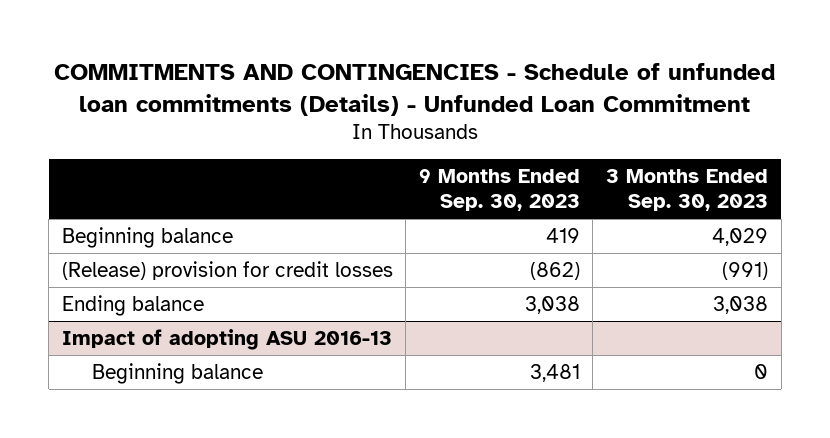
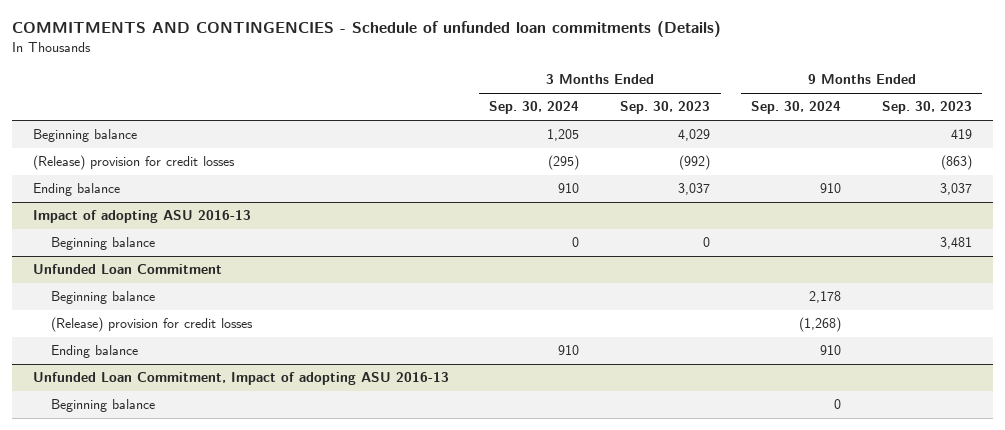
- COMMITMENTS AND CONTINGENCIES - Schedule of unfunded loan commitments (Details) - Unfunded Loan Commitment
+ COMMITMENTS AND CONTINGENCIES - Schedule of unfunded loan commitments (Details)
- | 9 Months Ended Sep. 30, 2023 | 3 Months Ended Sep. 30, 2023
+ | 3 Months Ended Sep. 30, 2024 | 3 Months Ended Sep. 30, 2023 | 9 Months Ended Sep. 30, 2024 | 9 Months Ended Sep. 30, 2023
- (Release) provision for credit losses | (862) | (991)
- Ending balance | 3,038 | 3,038
+ (Release) provision for credit losses | (295) | (992) | | (863)
+ Ending balance | 910 | 3,037 | 910 | 3,037
+ Unfunded Loan Commitment
+ Beginning balance | | | 2,178 |
+ (Release) provision for credit losses | | | (1,268) |
+ Ending balance | 910 | | 910 |
+ Unfunded Loan Commitment, Impact of adopting ASU 2016-13
+ Beginning balance | | | 0 |

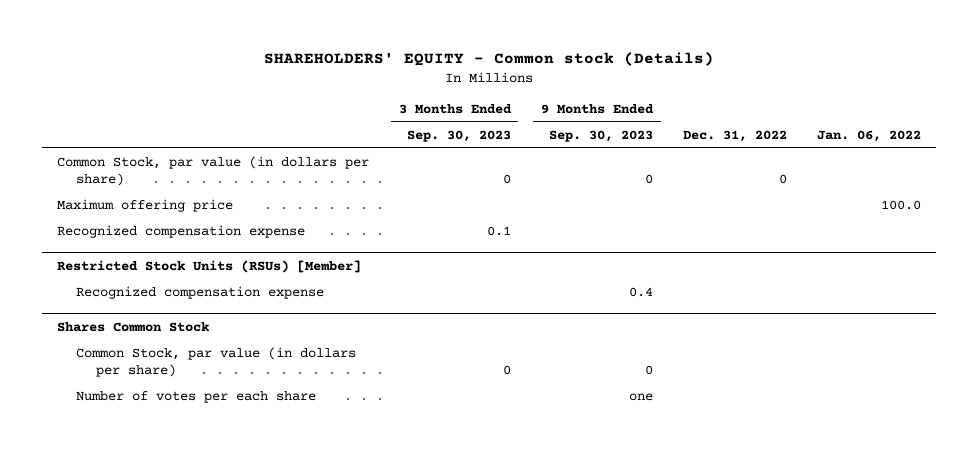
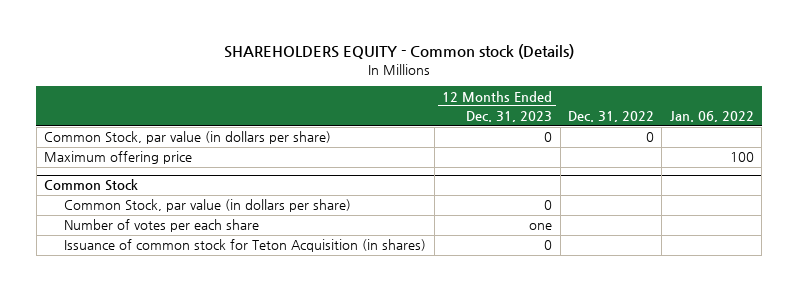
- SHAREHOLDERS' EQUITY - Common stock (Details)
+ SHAREHOLDERS EQUITY - Common stock (Details)
- | 3 Months Ended Sep. 30, 2023 | 9 Months Ended Sep. 30, 2023 | Dec. 31, 2022 | Jan. 06, 2022
+ | 12 Months Ended Dec. 31, 2023 | Dec. 31, 2022 | Jan. 06, 2022
- Maximum offering price | | | | 100.0
- Recognized compensation expense | 0.1 | | |
- Restricted Stock Units (RSUs) [Member]
- Recognized compensation expense | | 0.4 | |
- Shares Common Stock
+ Maximum offering price | | | 100
+ Common Stock
+ Issuance of common stock for Teton Acquisition (in shares) | 0 | |

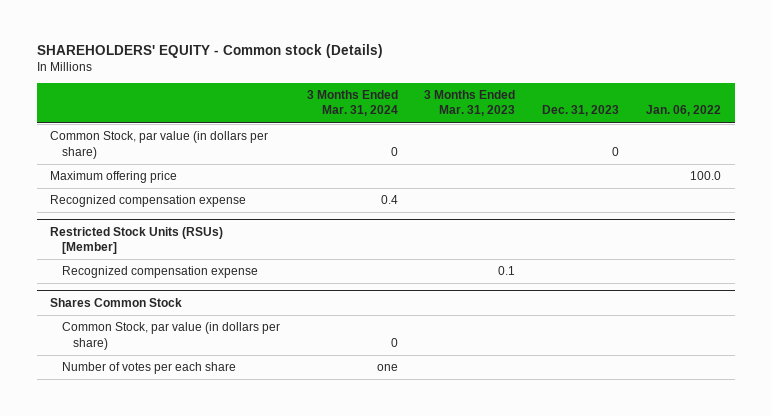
- SHAREHOLDERS EQUITY - Common stock (Details)
+ SHAREHOLDERS' EQUITY - Common stock (Details)
- | 12 Months Ended Dec. 31, 2023 | Dec. 31, 2022 | Jan. 06, 2022
+ | 3 Months Ended Mar. 31, 2024 | 3 Months Ended Mar. 31, 2023 | Dec. 31, 2023 | Jan. 06, 2022
- Maximum offering price | | | 100
- Common Stock
+ Maximum offering price | | | | 100.0
+ Recognized compensation expense | 0.4 | | |
+ Restricted Stock Units (RSUs) [Member]
+ Recognized compensation expense | | 0.1 | |
+ Shares Common Stock
- Issuance of common stock for Teton Acquisition (in shares) | 0 | |

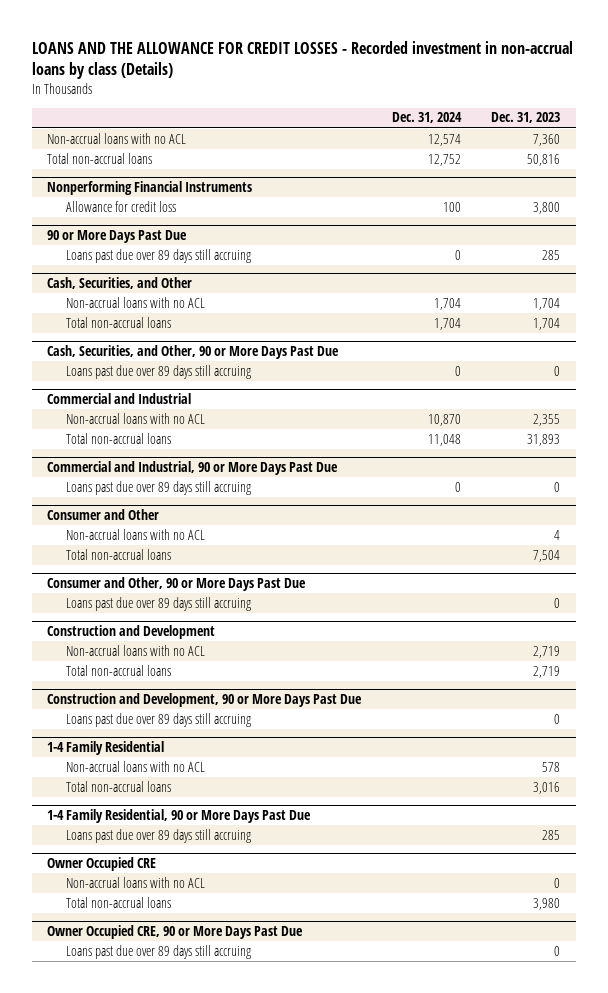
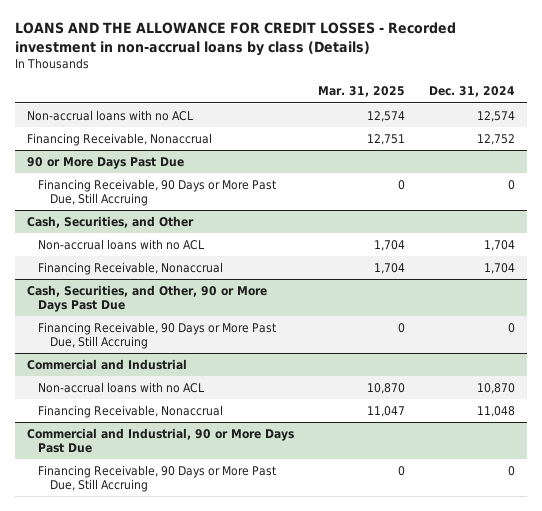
- | Dec. 31, 2024 | Dec. 31, 2023
+ | Mar. 31, 2025 | Dec. 31, 2024
- Total non-accrual loans | 12,752 | 50,816
- Nonperforming Financial Instruments
- Allowance for credit loss | 100 | 3,800
+ Financing Receivable, Nonaccrual | 12,751 | 12,752
@ 90 or More Days Past Due
- Loans past due over 89 days still accruing | 0 | 285
+ Financing Receivable, 90 Days or More Past Due, Still Accruing | 0 | 0
@ Cash, Securities, and Other
- Total non-accrual loans | 1,704 | 1,704
+ Financing Receivable, Nonaccrual | 1,704 | 1,704
@ Cash, Securities, and Other, 90 or More Days Past Due
- Loans past due over 89 days still accruing | 0 | 0
+ Financing Receivable, 90 Days or More Past Due, Still Accruing | 0 | 0
@ Commercial and Industrial
- Total non-accrual loans | 11,048 | 31,893
+ Financing Receivable, Nonaccrual | 11,047 | 11,048
@ Commercial and Industrial, 90 or More Days Past Due
- Loans past due over 89 days still accruing | 0 | 0
- Consumer and Other
- Non-accrual loans with no ACL | | 4
- Total non-accrual loans | | 7,504
- Consumer and Other, 90 or More Days Past Due
- Loans past due over 89 days still accruing | | 0
- Construction and Development
- Non-accrual loans with no ACL | | 2,719
- Total non-accrual loans | | 2,719
- Construction and Development, 90 or More Days Past Due
- Loans past due over 89 days still accruing | | 0
- 1-4 Family Residential
- Non-accrual loans with no ACL | | 578
- Total non-accrual loans | | 3,016
- 1-4 Family Residential, 90 or More Days Past Due
- Loans past due over 89 days still accruing | | 285
- Owner Occupied CRE
- Non-accrual loans with no ACL | | 0
- Total non-accrual loans | | 3,980
- Owner Occupied CRE, 90 or More Days Past Due
- Loans past due over 89 days still accruing | | 0
@ Commercial and Industrial, 90 or More Days Past Due
+ Financing Receivable, 90 Days or More Past Due, Still Accruing | 0 | 0

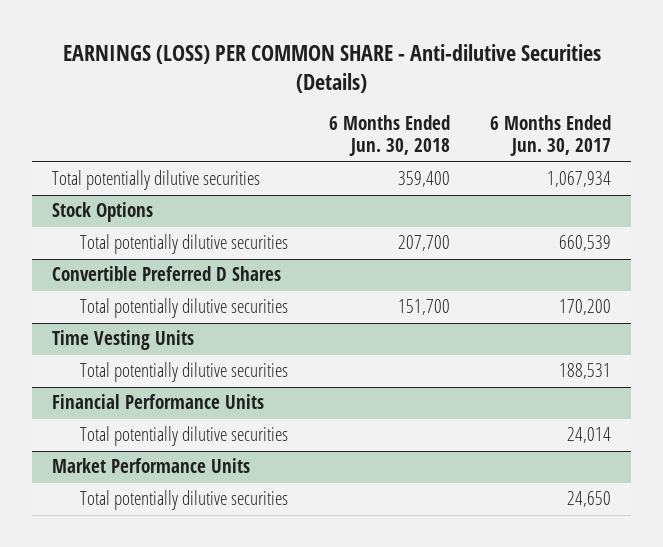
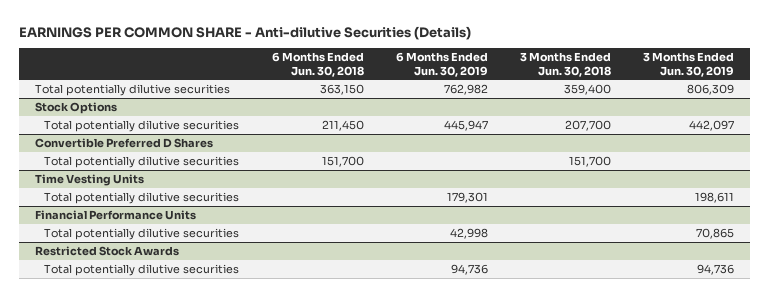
- EARNINGS (LOSS) PER COMMON SHARE - Anti-dilutive Securities (Details)
+ EARNINGS PER COMMON SHARE - Anti-dilutive Securities (Details)
- | 6 Months Ended Jun. 30, 2018 | 6 Months Ended Jun. 30, 2017
+ | 6 Months Ended Jun. 30, 2018 | 6 Months Ended Jun. 30, 2019 | 3 Months Ended Jun. 30, 2018 | 3 Months Ended Jun. 30, 2019
- Total potentially dilutive securities | 359,400 | 1,067,934
+ Total potentially dilutive securities | 363,150 | 762,982 | 359,400 | 806,309
@ Stock Options
- Total potentially dilutive securities | 207,700 | 660,539
+ Total potentially dilutive securities | 211,450 | 445,947 | 207,700 | 442,097
- Market Performance Units
- Total potentially dilutive securities | | 24,650
+ Restricted Stock Awards
+ Total potentially dilutive securities | | 94,736 | | 94,736

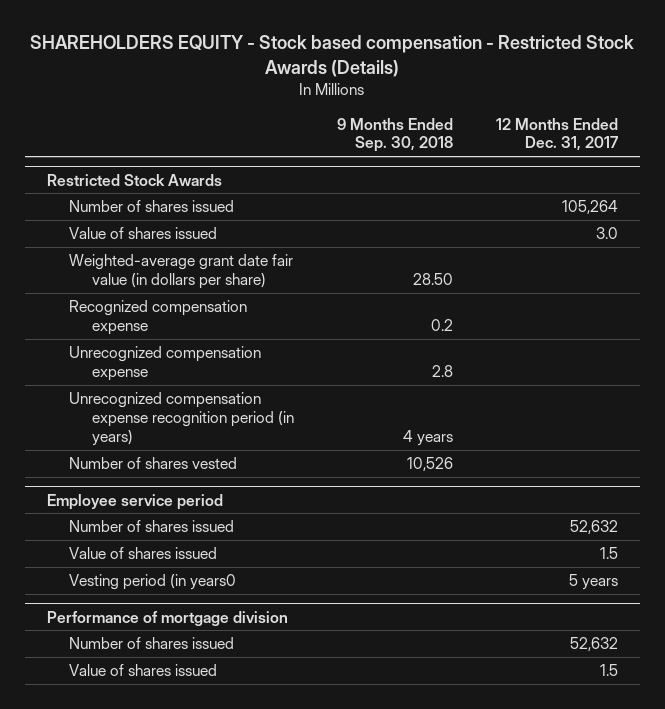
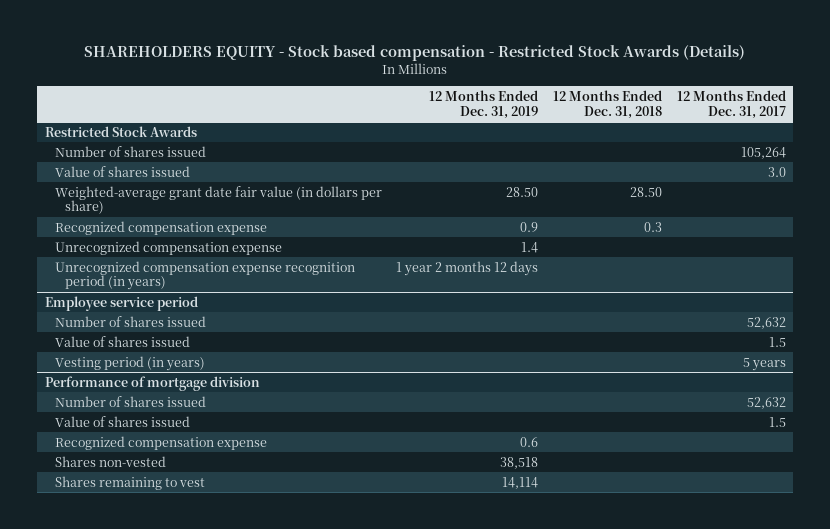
- | 9 Months Ended Sep. 30, 2018 | 12 Months Ended Dec. 31, 2017
+ | 12 Months Ended Dec. 31, 2019 | 12 Months Ended Dec. 31, 2018 | 12 Months Ended Dec. 31, 2017
@ Restricted Stock Awards
- Number of shares vested | 10,526 |
@ Employee service period
- Vesting period (in years0 | | 5 years
+ Vesting period (in years) | | | 5 years
@ Performance of mortgage division
+ Recognized compensation expense | 0.6 | |
+ Shares non-vested | 38,518 | |
+ Shares remaining to vest | 14,114 | |

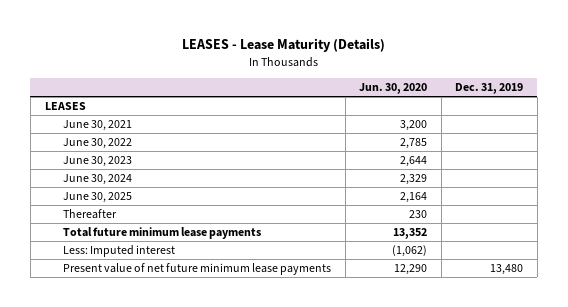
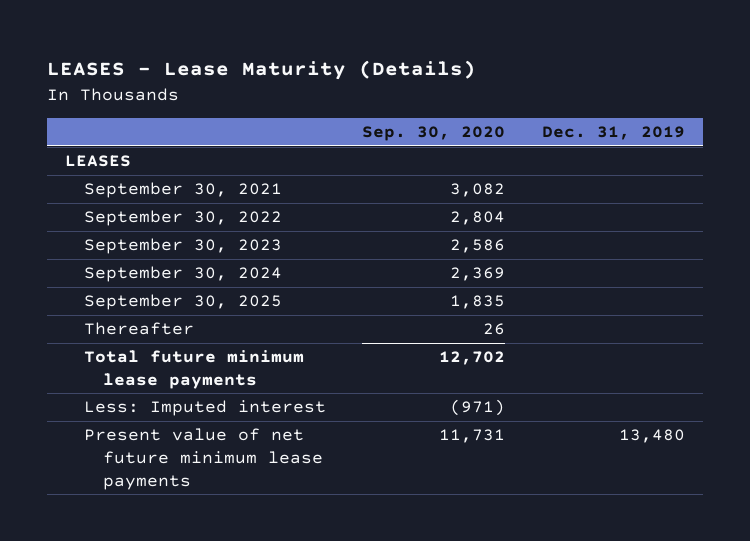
- | Jun. 30, 2020 | Dec. 31, 2019
+ | Sep. 30, 2020 | Dec. 31, 2019
- June 30, 2021 | 3,200 |
- June 30, 2022 | 2,785 |
- June 30, 2023 | 2,644 |
- June 30, 2024 | 2,329 |
- June 30, 2025 | 2,164 |
+ September 30, 2021 | 3,082 |
+ September 30, 2022 | 2,804 |
+ September 30, 2023 | 2,586 |
+ September 30, 2024 | 2,369 |
+ September 30, 2025 | 1,835 |

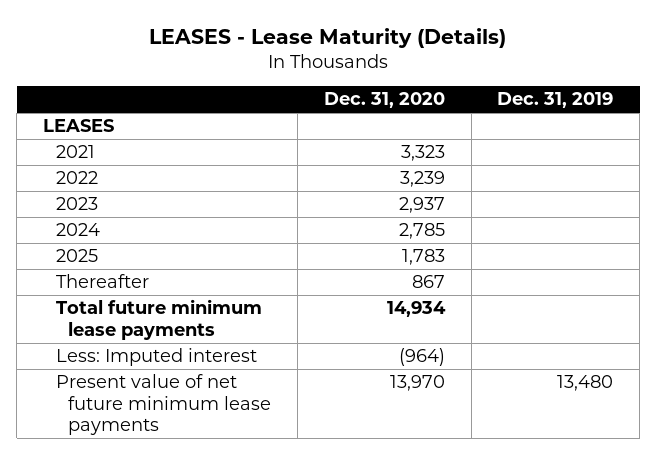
- | Sep. 30, 2020 | Dec. 31, 2019
+ | Dec. 31, 2020 | Dec. 31, 2019
- September 30, 2021 | 3,082 |
- September 30, 2022 | 2,804 |
- September 30, 2023 | 2,586 |
- September 30, 2024 | 2,369 |
- September 30, 2025 | 1,835 |
+ 2021 | 3,323 |
+ 2022 | 3,239 |
+ 2023 | 2,937 |
+ 2024 | 2,785 |
+ 2025 | 1,783 |

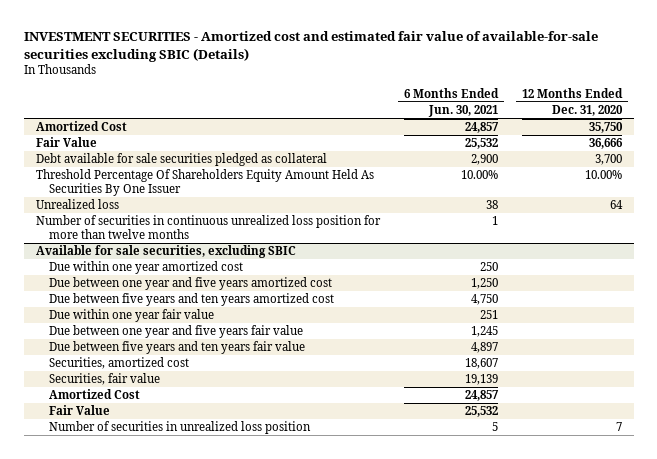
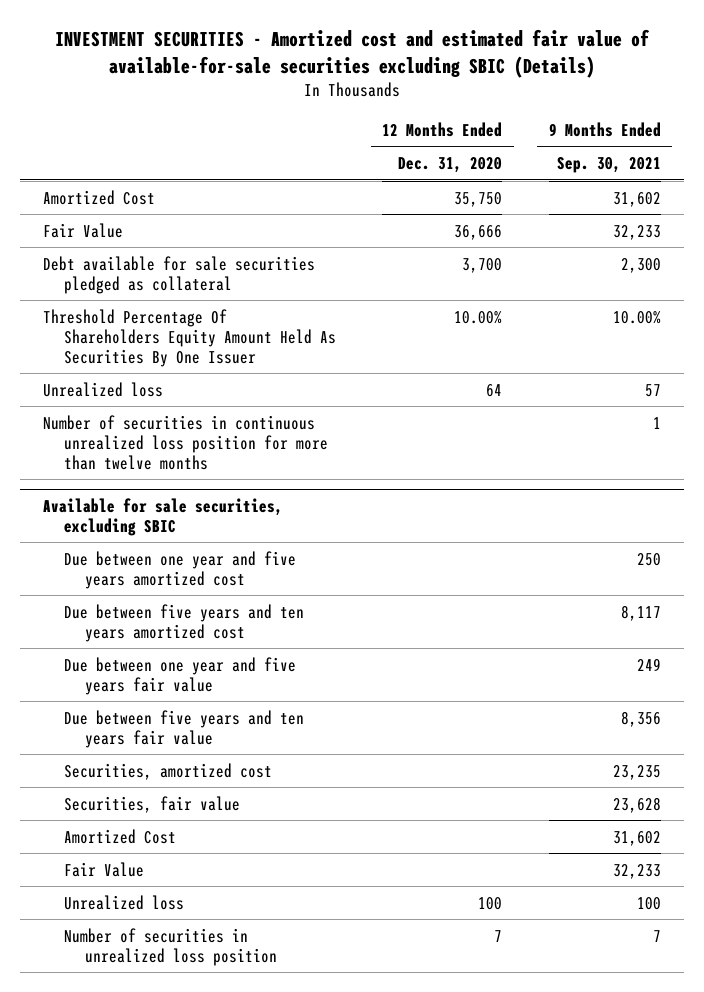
- | 6 Months Ended Jun. 30, 2021 | 12 Months Ended Dec. 31, 2020
+ | 12 Months Ended Dec. 31, 2020 | 9 Months Ended Sep. 30, 2021
@ Available for sale securities, excluding SBIC
- Due within one year amortized cost | 250 |
- Due within one year fair value | 251 |
+ Unrealized loss | 100 | 100

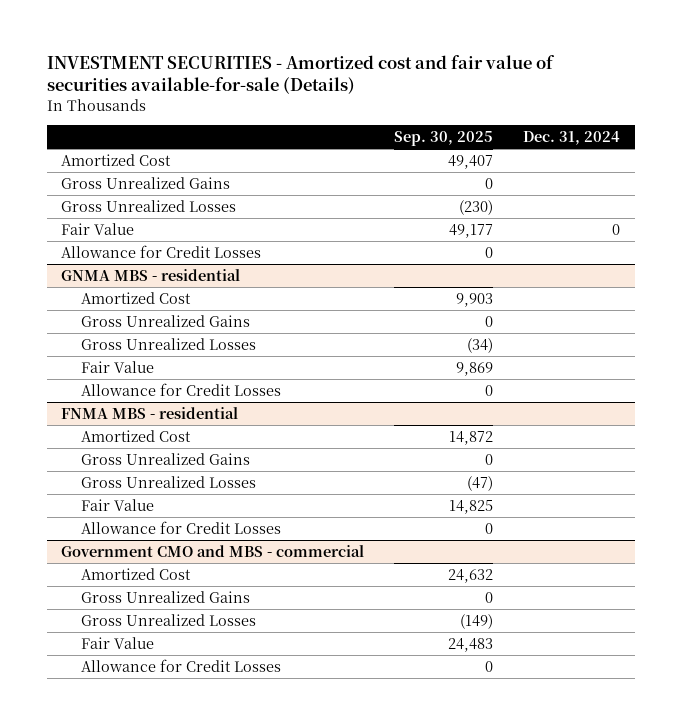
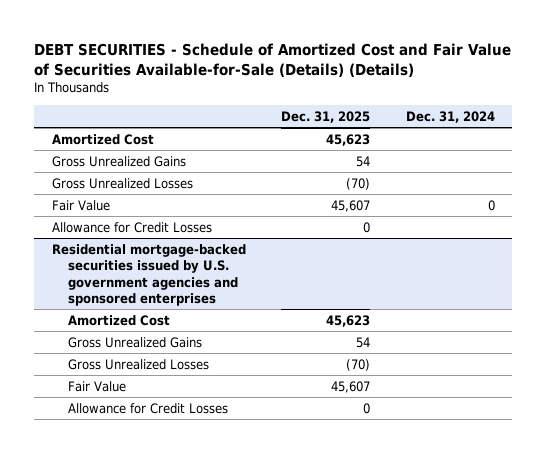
- INVESTMENT SECURITIES - Amortized cost and fair value of securities available-for-sale (Details)
+ DEBT SECURITIES - Schedule of Amortized Cost and Fair Value of Securities Available-for-Sale (Details) (Details)
- | Sep. 30, 2025 | Dec. 31, 2024
+ | Dec. 31, 2025 | Dec. 31, 2024
- GNMA MBS - residential
- Amortized Cost | 9,903 |
- Gross Unrealized Gains | 0 |
- Gross Unrealized Losses | (34) |
- Fair Value | 9,869 |
- Allowance for Credit Losses | 0 |
- FNMA MBS - residential
- Amortized Cost | 14,872 |
- Gross Unrealized Gains | 0 |
- Gross Unrealized Losses | (47) |
- Fair Value | 14,825 |
- Allowance for Credit Losses | 0 |
- Government CMO and MBS - commercial
+ Residential mortgage-backed securities issued by U.S. government agencies and sponsored enterprises

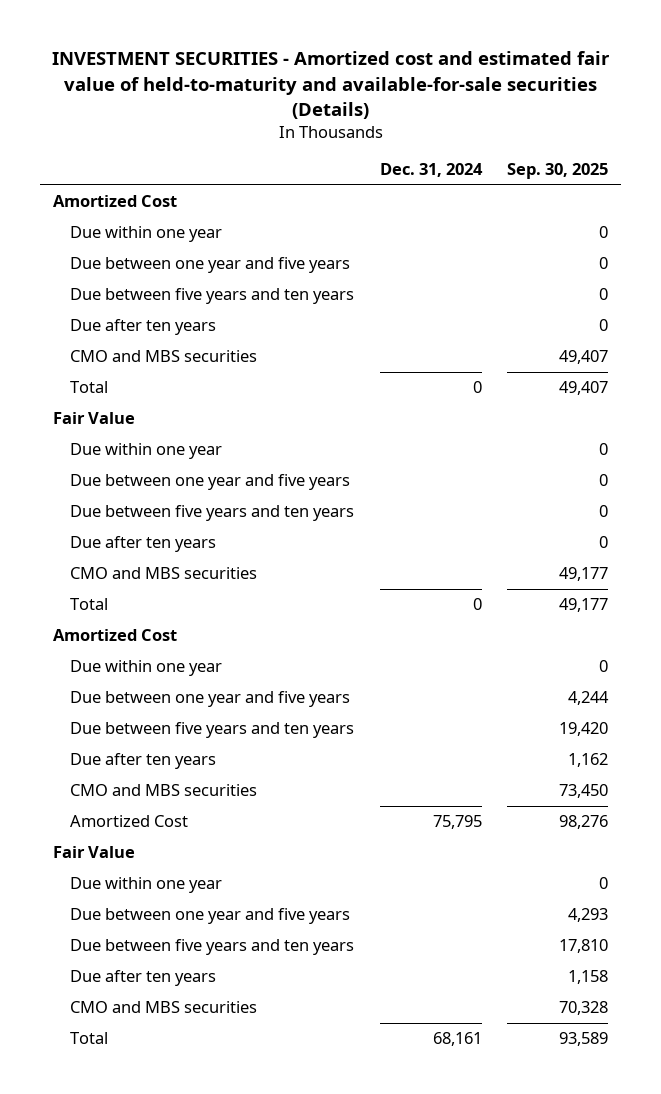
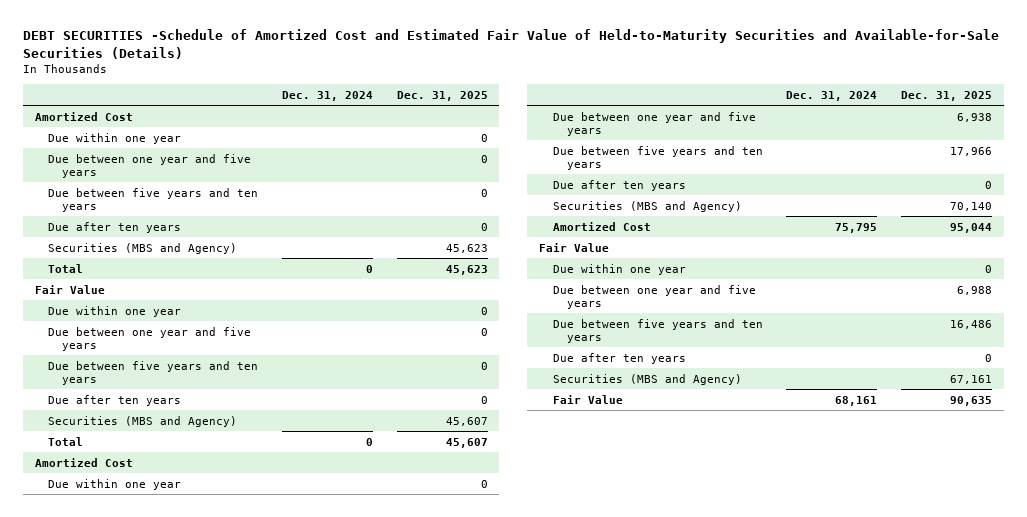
- INVESTMENT SECURITIES - Amortized cost and estimated fair value of held-to-maturity and available-for-sale securities (Details)
+ DEBT SECURITIES -Schedule of Amortized Cost and Estimated Fair Value of Held-to-Maturity Securities and Available-for-Sale Securities (Details)
- | Dec. 31, 2024 | Sep. 30, 2025
+ | Dec. 31, 2024 | Dec. 31, 2025
- CMO and MBS securities | | 49,407
+ Securities (MBS and Agency) | | 45,623
- CMO and MBS securities | | 49,177
+ Securities (MBS and Agency) | | 45,607
- CMO and MBS securities | | 73,450
+ Securities (MBS and Agency) | | 70,140
- CMO and MBS securities | | 70,328
- Total | 68,161 | 93,589
+ Securities (MBS and Agency) | | 67,161
+ Fair Value | 68,161 | 90,635

